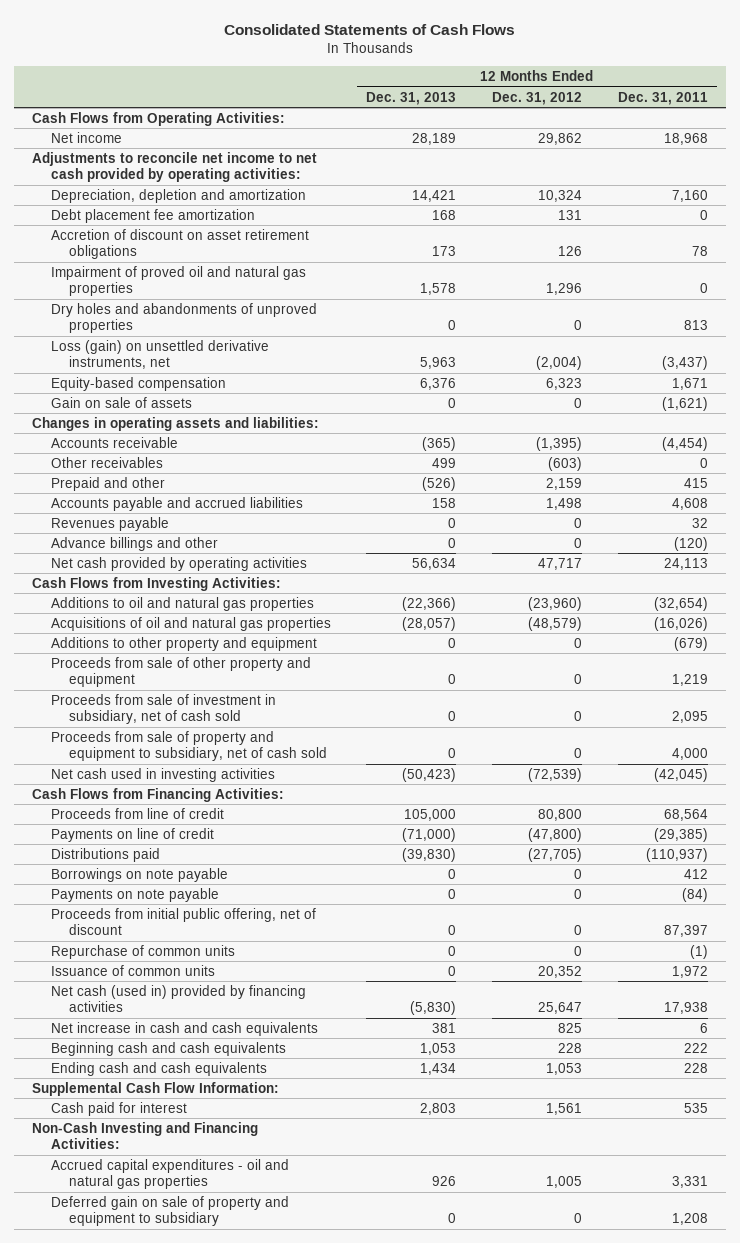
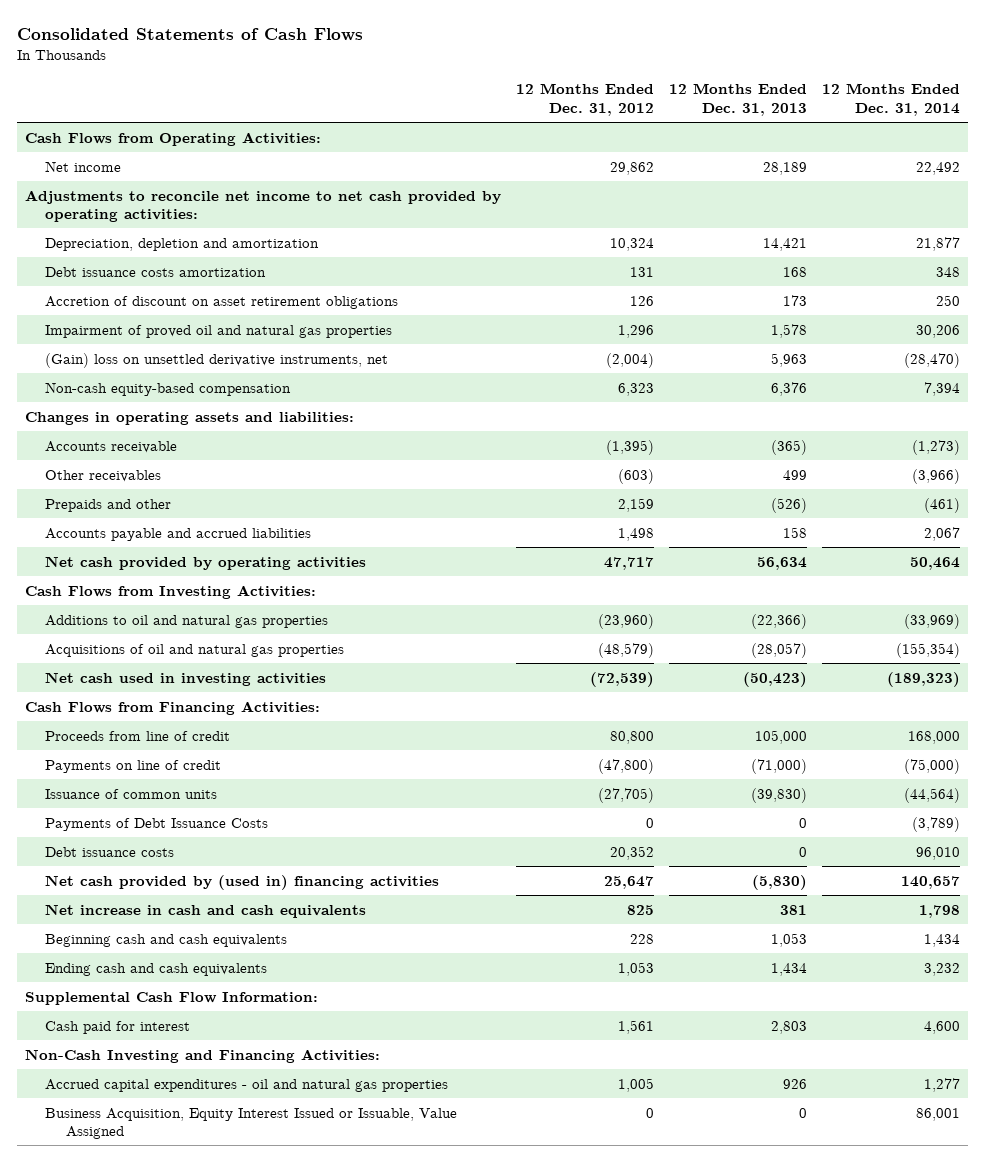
- | 12 Months Ended Dec. 31, 2013 | 12 Months Ended Dec. 31, 2012 | 12 Months Ended Dec. 31, 2011
+ | 12 Months Ended Dec. 31, 2012 | 12 Months Ended Dec. 31, 2013 | 12 Months Ended Dec. 31, 2014
- Debt placement fee amortization | 168 | 131 | 0
+ Debt issuance costs amortization | 131 | 168 | 348
- Dry holes and abandonments of unproved properties | 0 | 0 | 813
- Loss (gain) on unsettled derivative instruments, net | 5,963 | (2,004) | (3,437)
- Equity-based compensation | 6,376 | 6,323 | 1,671
- Gain on sale of assets | 0 | 0 | (1,621)
+ (Gain) loss on unsettled derivative instruments, net | (2,004) | 5,963 | (28,470)
+ Non-cash equity-based compensation | 6,323 | 6,376 | 7,394
- Prepaid and other | (526) | 2,159 | 415
+ Prepaids and other | 2,159 | (526) | (461)
- Revenues payable | 0 | 0 | 32
- Advance billings and other | 0 | 0 | (120)
- Additions to other property and equipment | 0 | 0 | (679)
- Proceeds from sale of other property and equipment | 0 | 0 | 1,219
- Proceeds from sale of investment in subsidiary, net of cash sold | 0 | 0 | 2,095
- Proceeds from sale of property and equipment to subsidiary, net of cash sold | 0 | 0 | 4,000
- Distributions paid | (39,830) | (27,705) | (110,937)
- Borrowings on note payable | 0 | 0 | 412
- Payments on note payable | 0 | 0 | (84)
- Proceeds from initial public offering, net of discount | 0 | 0 | 87,397
- Repurchase of common units | 0 | 0 | (1)
- Issuance of common units | 0 | 20,352 | 1,972
- Net cash (used in) provided by financing activities | (5,830) | 25,647 | 17,938
+ Issuance of common units | (27,705) | (39,830) | (44,564)
+ Payments of Debt Issuance Costs | 0 | 0 | (3,789)
+ Debt issuance costs | 20,352 | 0 | 96,010
+ Net cash provided by (used in) financing activities | 25,647 | (5,830) | 140,657
- Deferred gain on sale of property and equipment to subsidiary | 0 | 0 | 1,208
+ Business Acquisition, Equity Interest Issued or Issuable, Value Assigned | 0 | 0 | 86,001

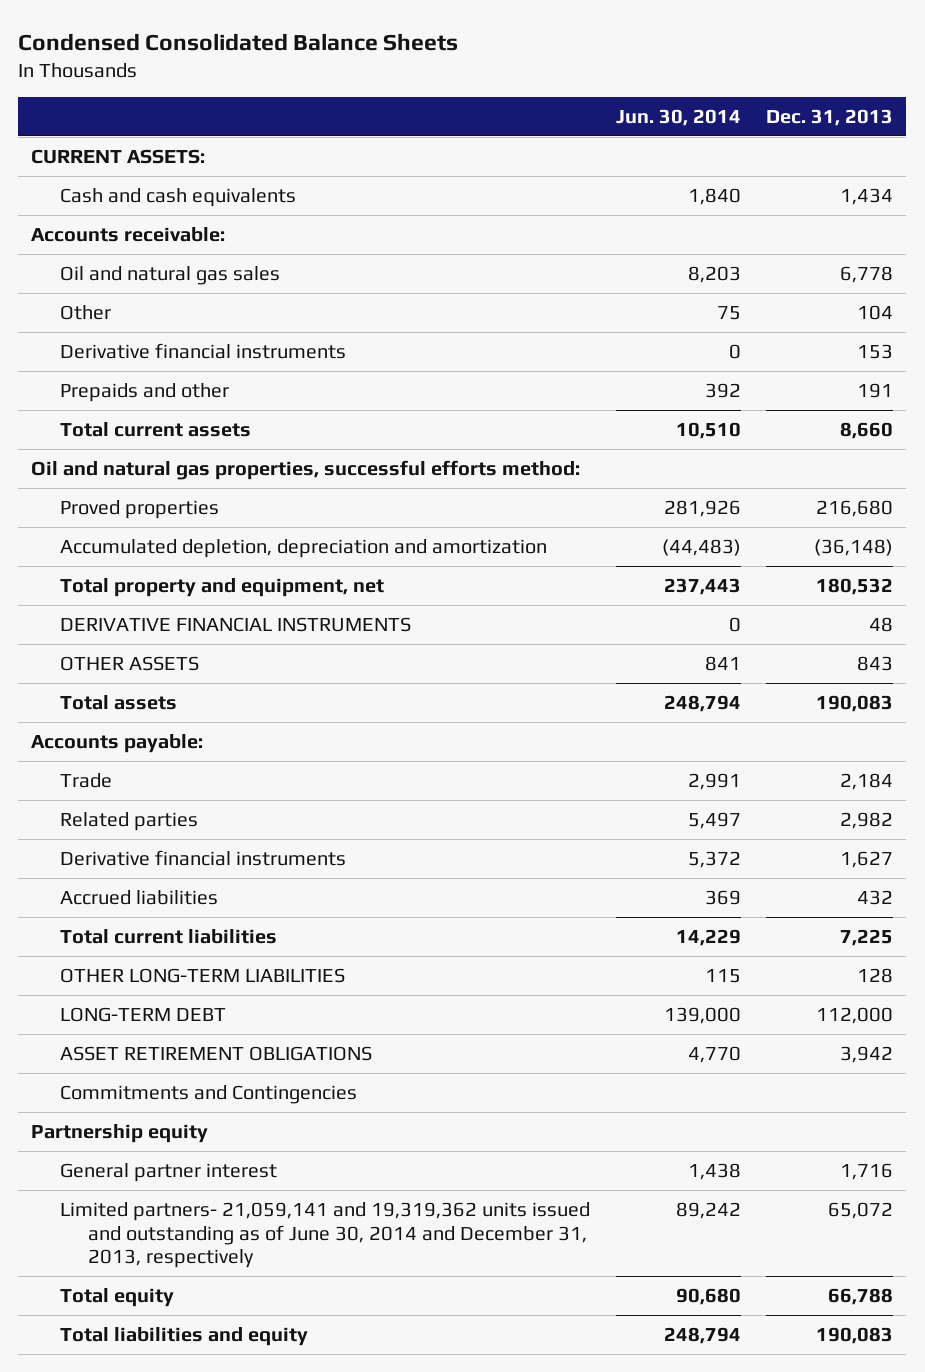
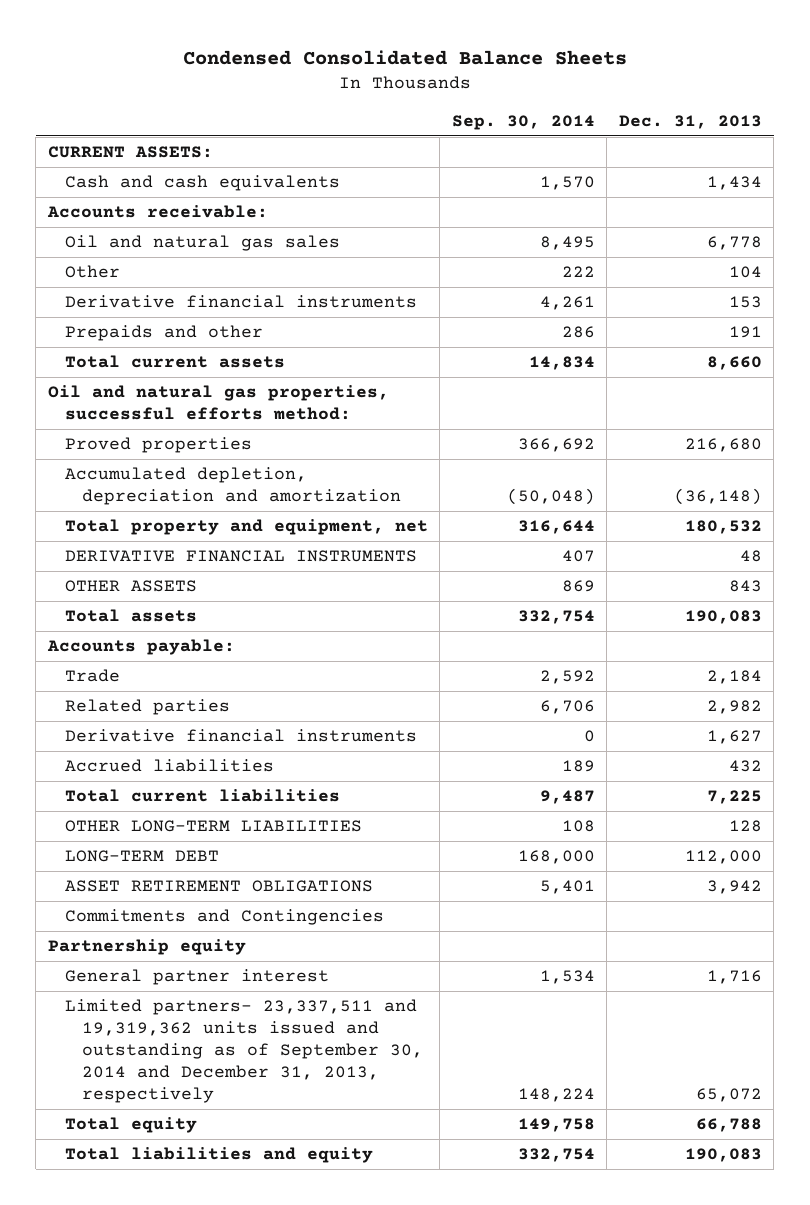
- | Jun. 30, 2014 | Dec. 31, 2013
+ | Sep. 30, 2014 | Dec. 31, 2013
- Limited partners- 21,059,141 and 19,319,362 units issued and outstanding as of June 30, 2014 and December 31, 2013, respectively | 89,242 | 65,072
+ Limited partners- 23,337,511 and 19,319,362 units issued and outstanding as of September 30, 2014 and December 31, 2013, respectively | 148,224 | 65,072

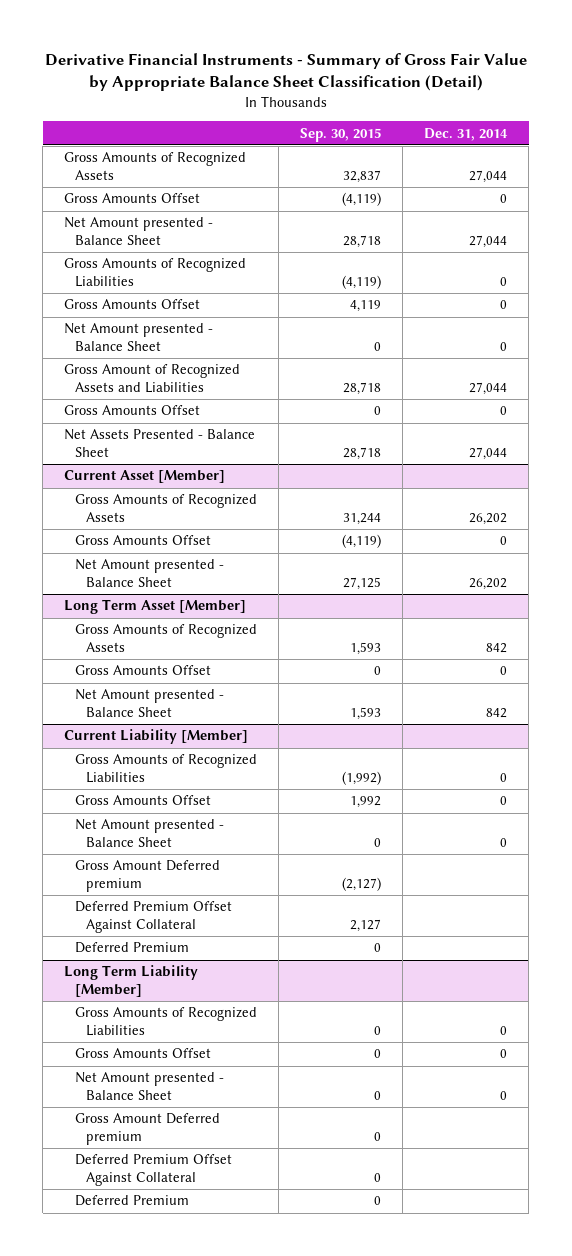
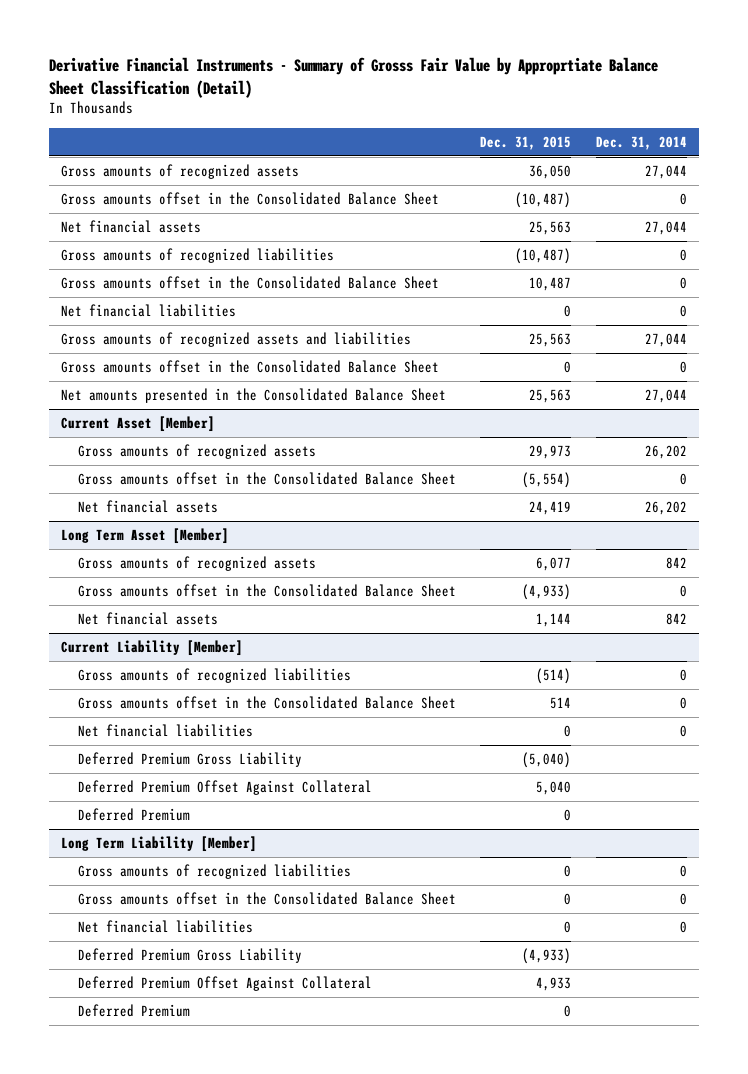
- Derivative Financial Instruments - Summary of Gross Fair Value by Appropriate Balance Sheet Classification (Detail)
+ Derivative Financial Instruments - Summary of Grosss Fair Value by Approprtiate Balance Sheet Classification (Detail)
- | Sep. 30, 2015 | Dec. 31, 2014
+ | Dec. 31, 2015 | Dec. 31, 2014
- Gross Amounts of Recognized Assets | 32,837 | 27,044
- Gross Amounts Offset | (4,119) | 0
- Net Amount presented - Balance Sheet | 28,718 | 27,044
- Gross Amounts of Recognized Liabilities | (4,119) | 0
- Gross Amounts Offset | 4,119 | 0
- Net Amount presented - Balance Sheet | 0 | 0
- Gross Amount of Recognized Assets and Liabilities | 28,718 | 27,044
- Gross Amounts Offset | 0 | 0
- Net Assets Presented - Balance Sheet | 28,718 | 27,044
+ Gross amounts of recognized assets | 36,050 | 27,044
+ Gross amounts offset in the Consolidated Balance Sheet | (10,487) | 0
+ Net financial assets | 25,563 | 27,044
+ Gross amounts of recognized liabilities | (10,487) | 0
+ Gross amounts offset in the Consolidated Balance Sheet | 10,487 | 0
+ Net financial liabilities | 0 | 0
+ Gross amounts of recognized assets and liabilities | 25,563 | 27,044
+ Gross amounts offset in the Consolidated Balance Sheet | 0 | 0
+ Net amounts presented in the Consolidated Balance Sheet | 25,563 | 27,044
@ Current Asset [Member]
- Gross Amounts of Recognized Assets | 31,244 | 26,202
- Gross Amounts Offset | (4,119) | 0
- Net Amount presented - Balance Sheet | 27,125 | 26,202
+ Gross amounts of recognized assets | 29,973 | 26,202
+ Gross amounts offset in the Consolidated Balance Sheet | (5,554) | 0
+ Net financial assets | 24,419 | 26,202
@ Long Term Asset [Member]
- Gross Amounts of Recognized Assets | 1,593 | 842
- Gross Amounts Offset | 0 | 0
- Net Amount presented - Balance Sheet | 1,593 | 842
+ Gross amounts of recognized assets | 6,077 | 842
+ Gross amounts offset in the Consolidated Balance Sheet | (4,933) | 0
+ Net financial assets | 1,144 | 842
@ Current Liability [Member]
- Gross Amounts of Recognized Liabilities | (1,992) | 0
- Gross Amounts Offset | 1,992 | 0
- Net Amount presented - Balance Sheet | 0 | 0
- Gross Amount Deferred premium | (2,127) |
+ Gross amounts of recognized liabilities | (514) | 0
+ Gross amounts offset in the Consolidated Balance Sheet | 514 | 0
+ Net financial liabilities | 0 | 0
+ Deferred Premium Gross Liability | (5,040) |
@ Long Term Liability [Member]
- Gross Amounts of Recognized Liabilities | 0 | 0
- Gross Amounts Offset | 0 | 0
- Net Amount presented - Balance Sheet | 0 | 0
- Gross Amount Deferred premium | 0 |
+ Gross amounts of recognized liabilities | 0 | 0
+ Gross amounts offset in the Consolidated Balance Sheet | 0 | 0
+ Net financial liabilities | 0 | 0
+ Deferred Premium Gross Liability | (4,933) |

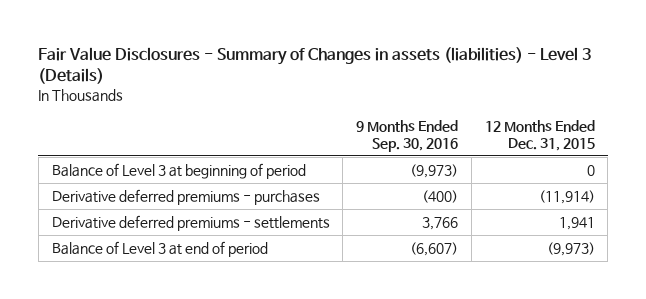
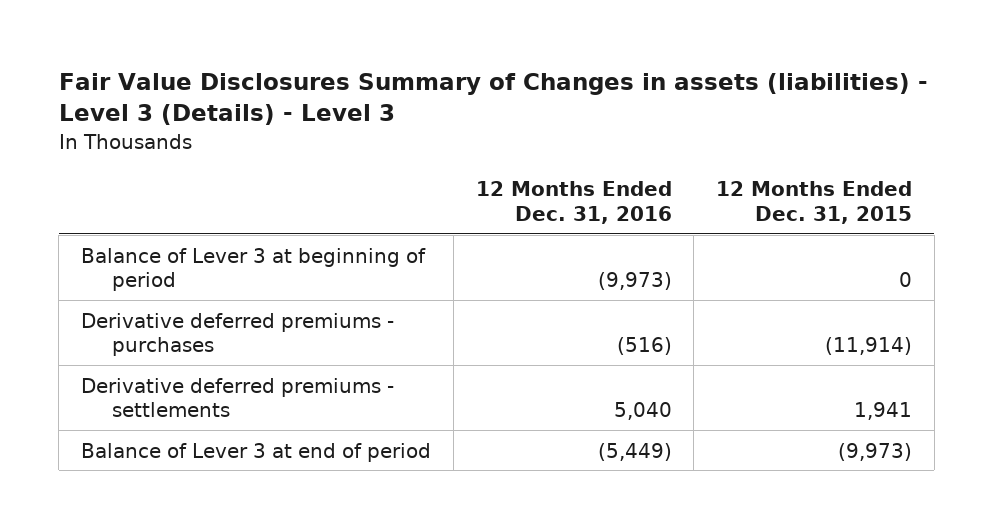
- Fair Value Disclosures - Summary of Changes in assets (liabilities) - Level 3 (Details)
+ Fair Value Disclosures Summary of Changes in assets (liabilities) - Level 3 (Details) - Level 3
- | 9 Months Ended Sep. 30, 2016 | 12 Months Ended Dec. 31, 2015
+ | 12 Months Ended Dec. 31, 2016 | 12 Months Ended Dec. 31, 2015
- Balance of Level 3 at beginning of period | (9,973) | 0
+ Balance of Lever 3 at beginning of period | (9,973) | 0
- Balance of Level 3 at end of period | (6,607) | (9,973)
+ Balance of Lever 3 at end of period | (5,449) | (9,973)

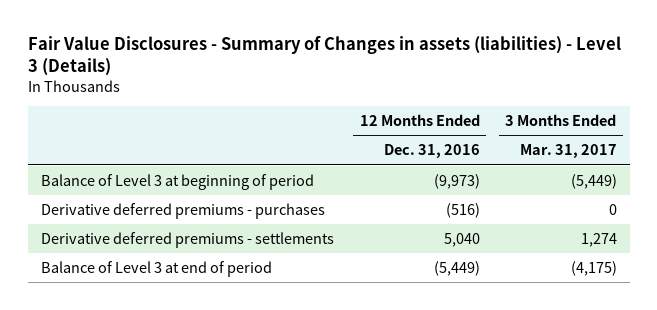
- Fair Value Disclosures Summary of Changes in assets (liabilities) - Level 3 (Details) - Level 3
+ Fair Value Disclosures - Summary of Changes in assets (liabilities) - Level 3 (Details)
- | 12 Months Ended Dec. 31, 2016 | 12 Months Ended Dec. 31, 2015
+ | 12 Months Ended Dec. 31, 2016 | 3 Months Ended Mar. 31, 2017
- Balance of Lever 3 at beginning of period | (9,973) | 0
+ Balance of Level 3 at beginning of period | (9,973) | (5,449)
- Balance of Lever 3 at end of period | (5,449) | (9,973)
+ Balance of Level 3 at end of period | (5,449) | (4,175)

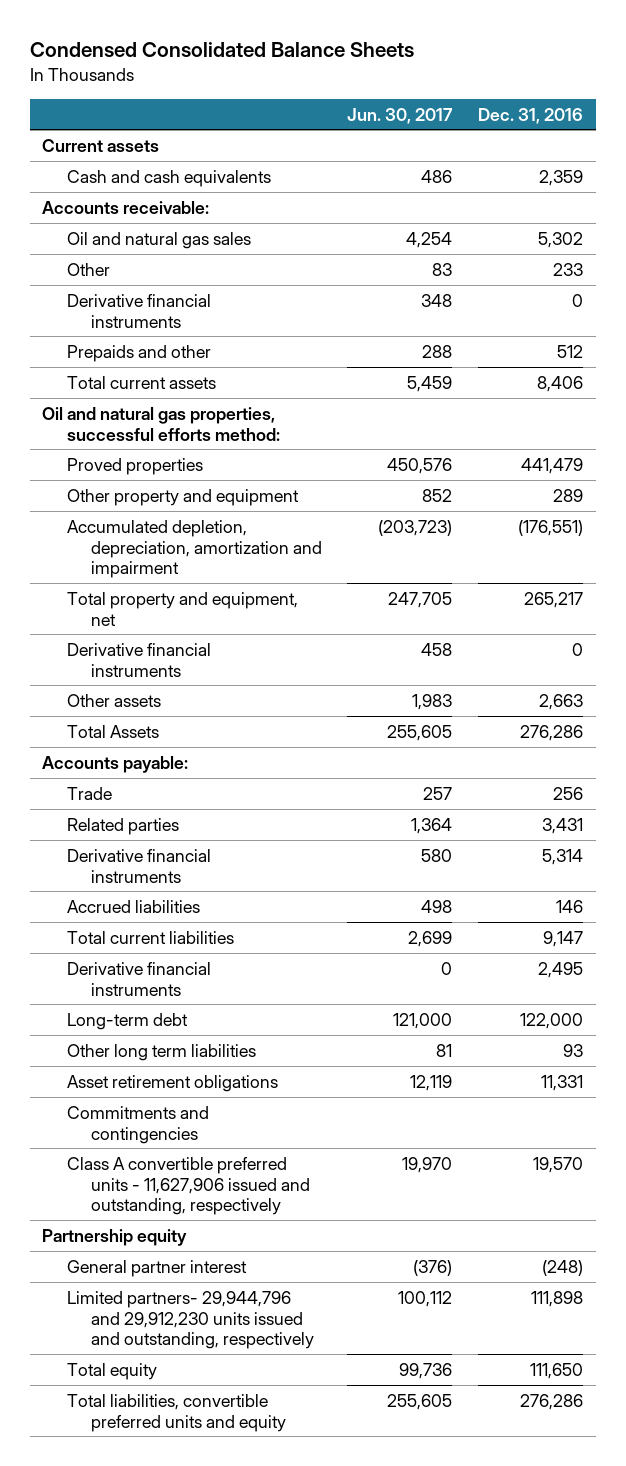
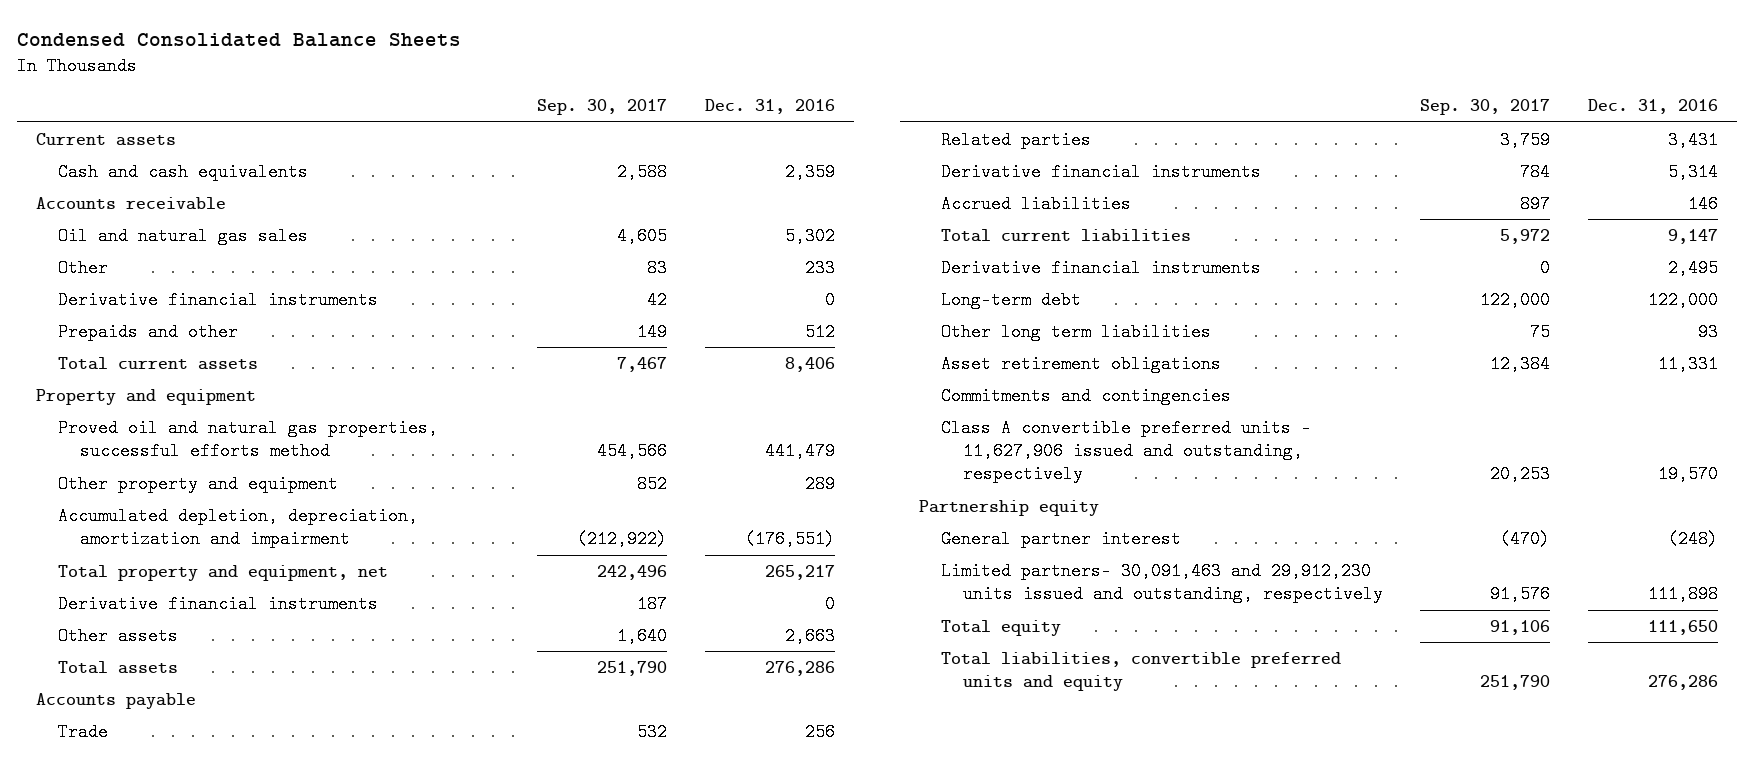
- | Jun. 30, 2017 | Dec. 31, 2016
+ | Sep. 30, 2017 | Dec. 31, 2016
- Accounts receivable:
+ Accounts receivable
- Oil and natural gas properties, successful efforts method:
- Proved properties | 450,576 | 441,479
+ Property and equipment
+ Proved oil and natural gas properties, successful efforts method | 454,566 | 441,479
- Total Assets | 255,605 | 276,286
- Accounts payable:
+ Total assets | 251,790 | 276,286
+ Accounts payable
- Limited partners- 29,944,796 and 29,912,230 units issued and outstanding, respectively | 100,112 | 111,898
+ Limited partners- 30,091,463 and 29,912,230 units issued and outstanding, respectively | 91,576 | 111,898

